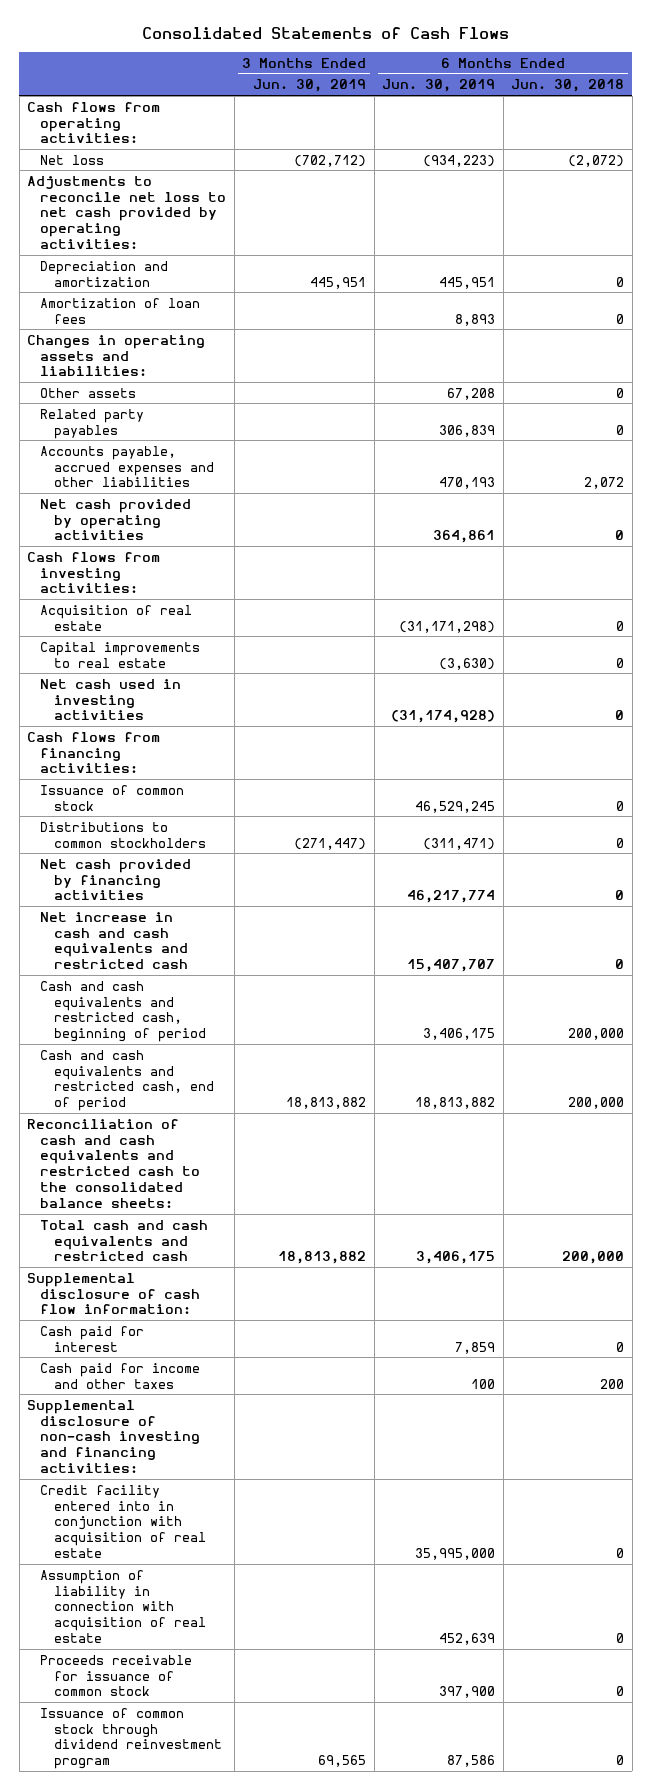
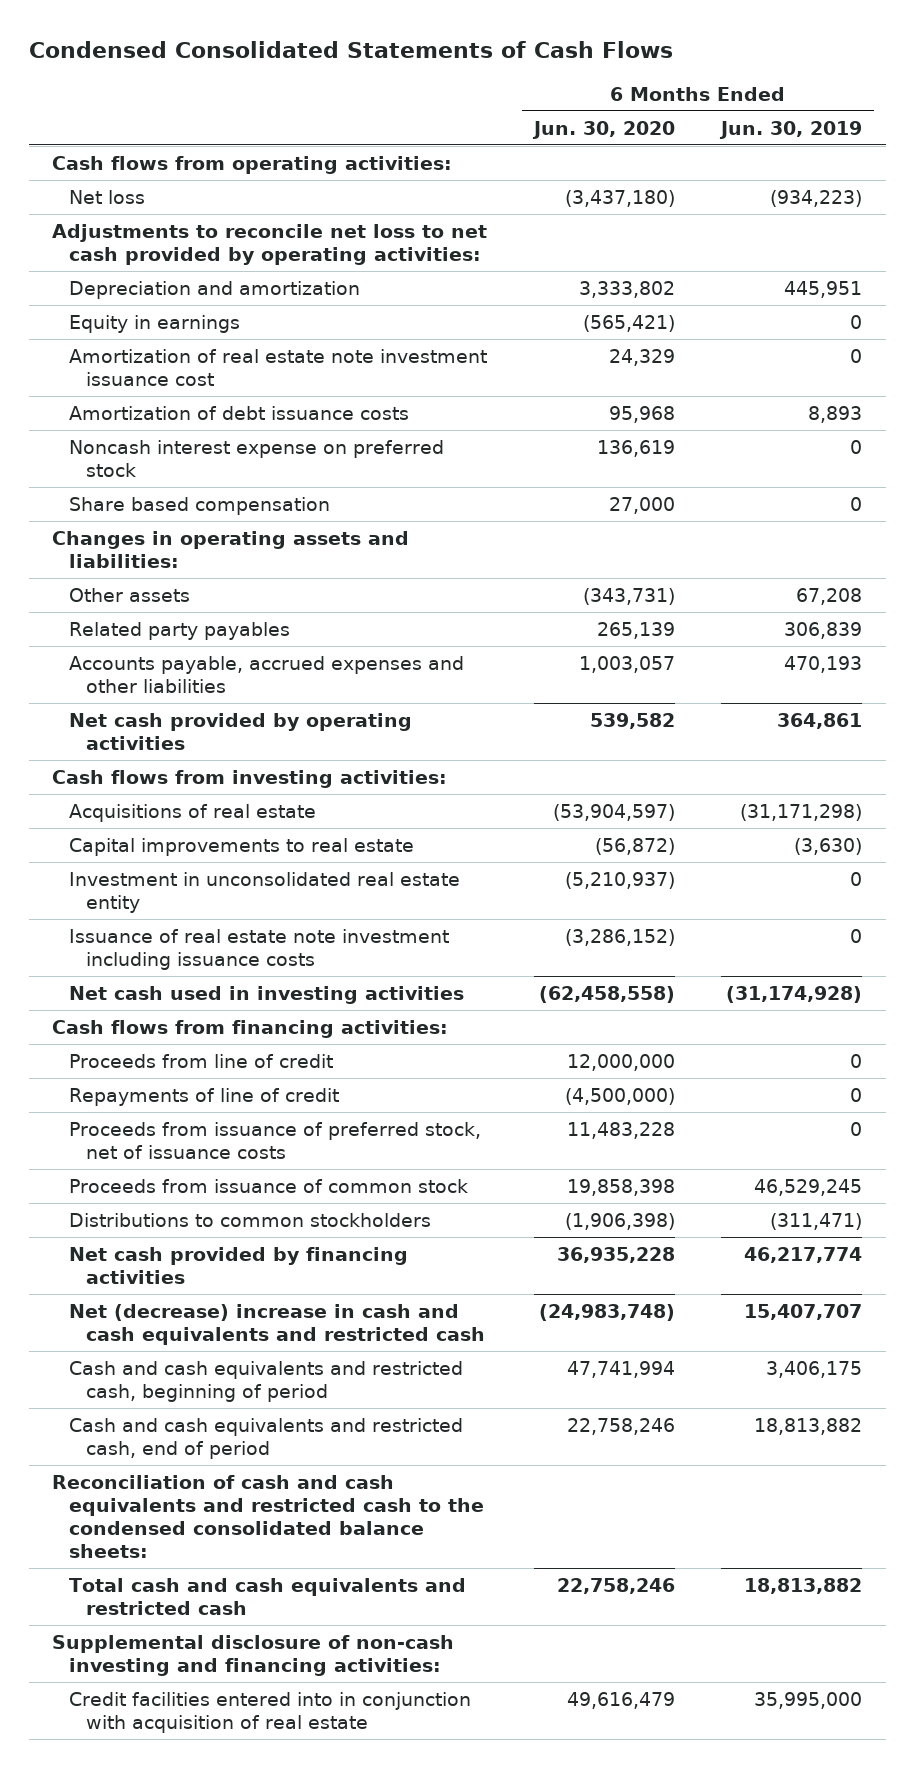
- Consolidated Statements of Cash Flows
+ Condensed Consolidated Statements of Cash Flows
- | 3 Months Ended Jun. 30, 2019 | 6 Months Ended Jun. 30, 2019 | 6 Months Ended Jun. 30, 2018
+ | 6 Months Ended Jun. 30, 2020 | 6 Months Ended Jun. 30, 2019
- Amortization of loan fees | | 8,893 | 0
+ Equity in earnings | (565,421) | 0
+ Amortization of real estate note investment issuance cost | 24,329 | 0
+ Amortization of debt issuance costs | 95,968 | 8,893
+ Noncash interest expense on preferred stock | 136,619 | 0
+ Share based compensation | 27,000 | 0
- Acquisition of real estate | | (31,171,298) | 0
+ Acquisitions of real estate | (53,904,597) | (31,171,298)
+ Investment in unconsolidated real estate entity | (5,210,937) | 0
+ Issuance of real estate note investment including issuance costs | (3,286,152) | 0
- Issuance of common stock | | 46,529,245 | 0
+ Proceeds from line of credit | 12,000,000 | 0
+ Repayments of line of credit | (4,500,000) | 0
+ Proceeds from issuance of preferred stock, net of issuance costs | 11,483,228 | 0
+ Proceeds from issuance of common stock | 19,858,398 | 46,529,245
- Net increase in cash and cash equivalents and restricted cash | | 15,407,707 | 0
+ Net (decrease) increase in cash and cash equivalents and restricted cash | (24,983,748) | 15,407,707
- Reconciliation of cash and cash equivalents and restricted cash to the consolidated balance sheets:
- Total cash and cash equivalents and restricted cash | 18,813,882 | 3,406,175 | 200,000
- Supplemental disclosure of cash flow information:
- Cash paid for interest | | 7,859 | 0
- Cash paid for income and other taxes | | 100 | 200
+ Reconciliation of cash and cash equivalents and restricted cash to the condensed consolidated balance sheets:
+ Total cash and cash equivalents and restricted cash | 22,758,246 | 18,813,882
- Credit facility entered into in conjunction with acquisition of real estate | | 35,995,000 | 0
- Assumption of liability in connection with acquisition of real estate | | 452,639 | 0
- Proceeds receivable for issuance of common stock | | 397,900 | 0
- Issuance of common stock through dividend reinvestment program | 69,565 | 87,586 | 0
+ Credit facilities entered into in conjunction with acquisition of real estate | 49,616,479 | 35,995,000

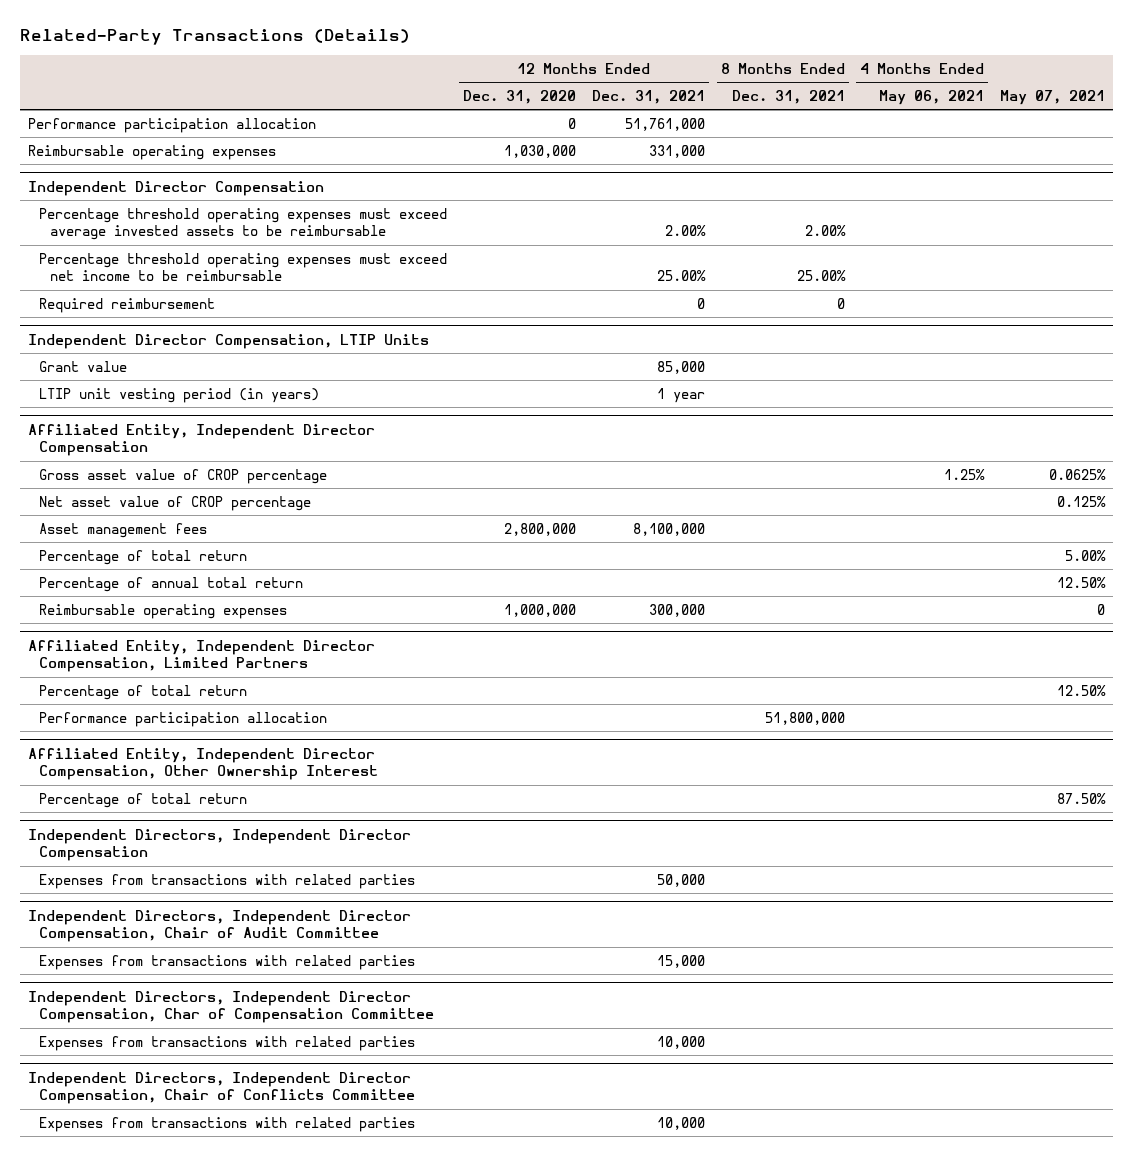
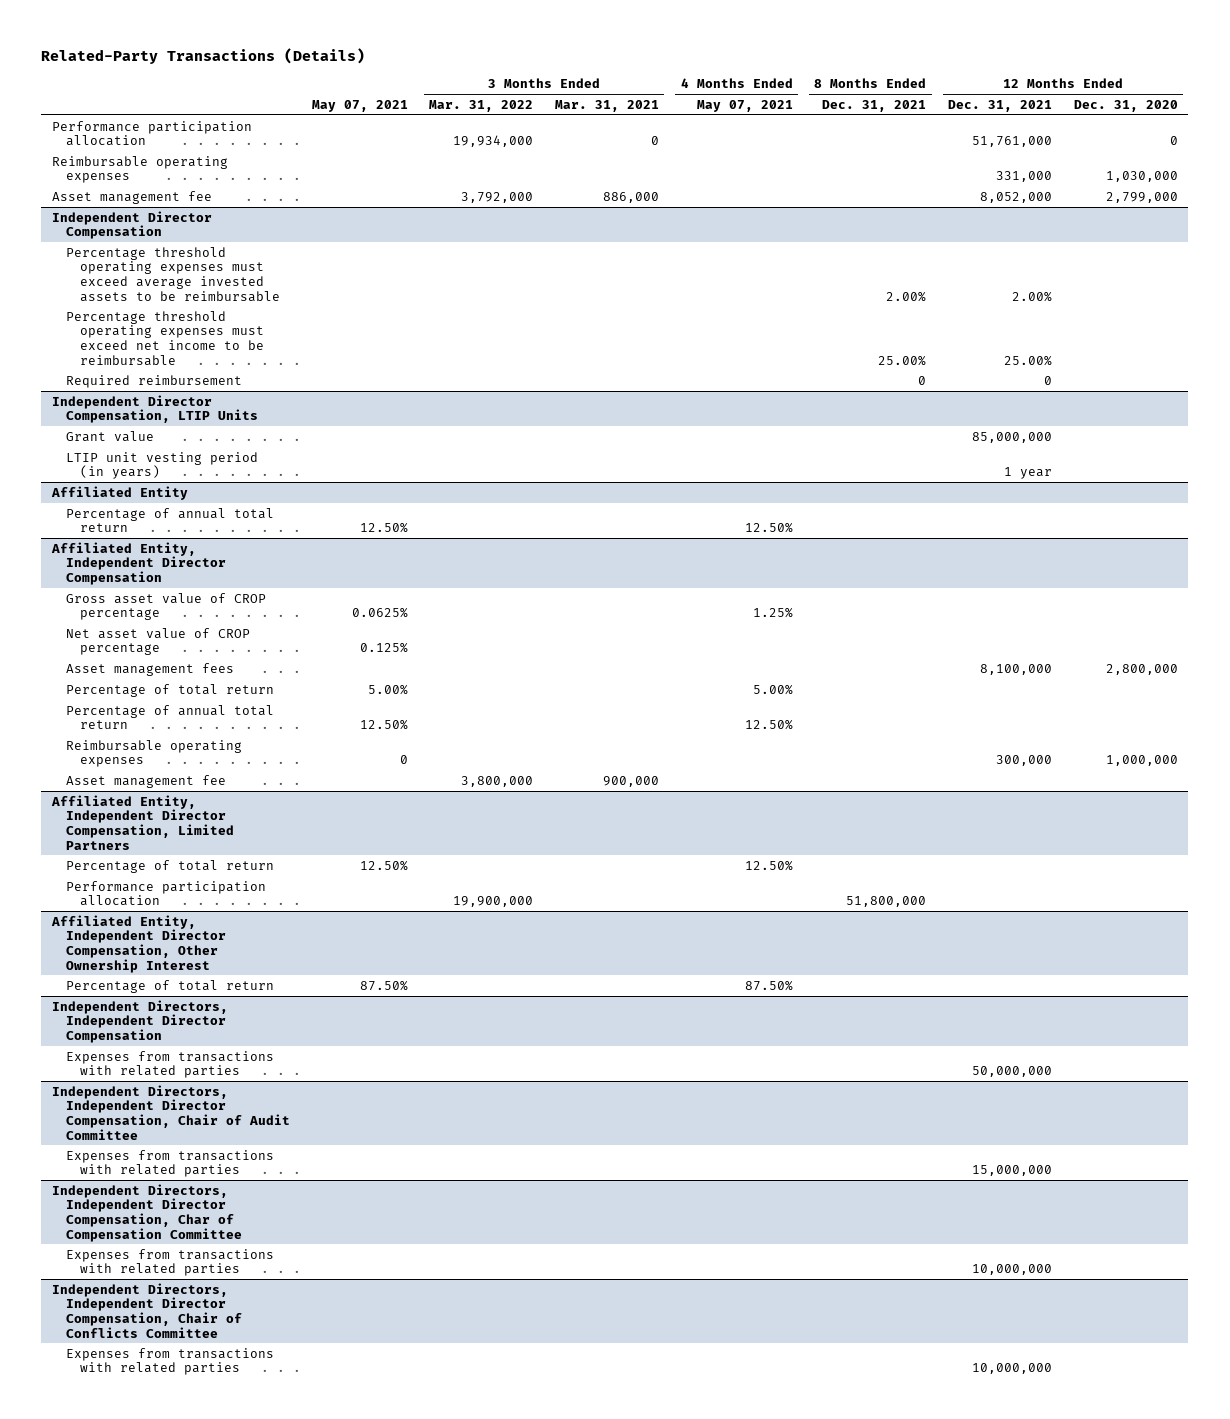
- | 12 Months Ended Dec. 31, 2020 | 12 Months Ended Dec. 31, 2021 | 8 Months Ended Dec. 31, 2021 | 4 Months Ended May 06, 2021 | May 07, 2021
+ | May 07, 2021 | 3 Months Ended Mar. 31, 2022 | 3 Months Ended Mar. 31, 2021 | 4 Months Ended May 07, 2021 | 8 Months Ended Dec. 31, 2021 | 12 Months Ended Dec. 31, 2021 | 12 Months Ended Dec. 31, 2020
+ Asset management fee | | 3,792,000 | 886,000 | | | 8,052,000 | 2,799,000
@ Independent Director Compensation, LTIP Units
- Grant value | | 85,000 | | |
+ Grant value | | | | | | 85,000,000 |
+ Affiliated Entity
+ Percentage of annual total return | 12.50% | | | 12.50% | | |
@ Affiliated Entity, Independent Director Compensation
+ Asset management fee | | 3,800,000 | 900,000 | | | |
@ Independent Directors, Independent Director Compensation
- Expenses from transactions with related parties | | 50,000 | | |
+ Expenses from transactions with related parties | | | | | | 50,000,000 |
@ Independent Directors, Independent Director Compensation, Chair of Audit Committee
- Expenses from transactions with related parties | | 15,000 | | |
+ Expenses from transactions with related parties | | | | | | 15,000,000 |
@ Independent Directors, Independent Director Compensation, Char of Compensation Committee
- Expenses from transactions with related parties | | 10,000 | | |
+ Expenses from transactions with related parties | | | | | | 10,000,000 |
@ Independent Directors, Independent Director Compensation, Chair of Conflicts Committee
- Expenses from transactions with related parties | | 10,000 | | |
+ Expenses from transactions with related parties | | | | | | 10,000,000 |

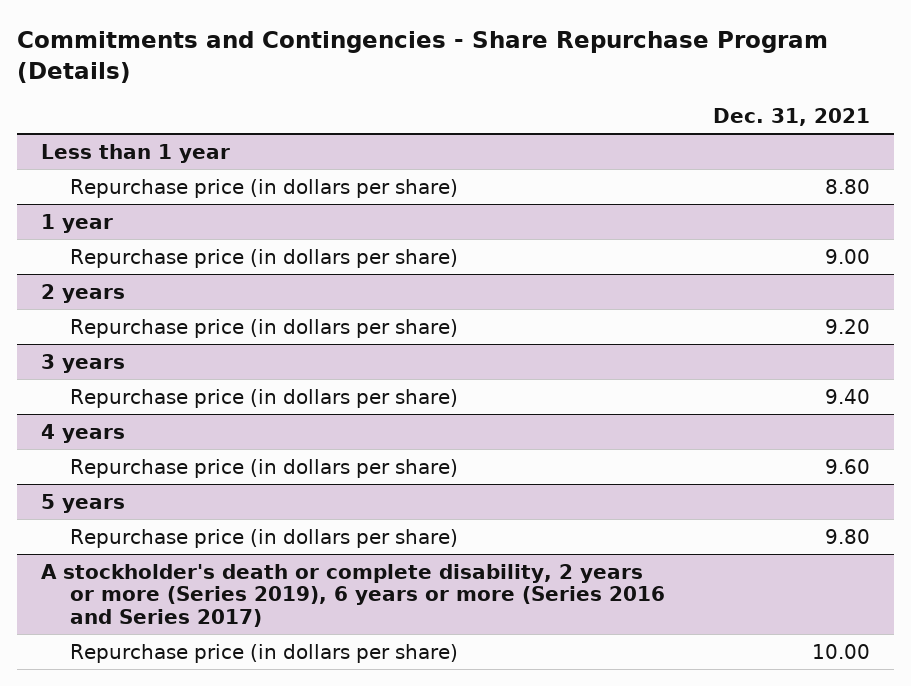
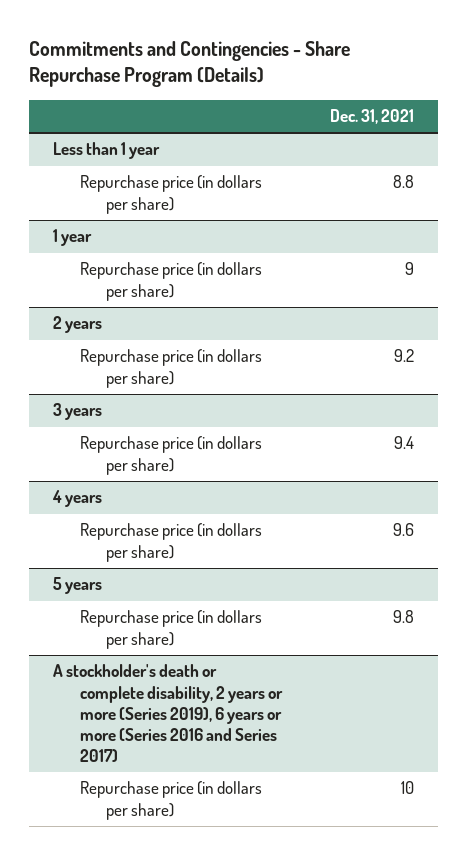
@ Less than 1 year
- Repurchase price (in dollars per share) | 8.80
+ Repurchase price (in dollars per share) | 8.8
@ 1 year
- Repurchase price (in dollars per share) | 9.00
+ Repurchase price (in dollars per share) | 9
@ 2 years
- Repurchase price (in dollars per share) | 9.20
+ Repurchase price (in dollars per share) | 9.2
@ 3 years
- Repurchase price (in dollars per share) | 9.40
+ Repurchase price (in dollars per share) | 9.4
@ 4 years
- Repurchase price (in dollars per share) | 9.60
+ Repurchase price (in dollars per share) | 9.6
@ 5 years
- Repurchase price (in dollars per share) | 9.80
+ Repurchase price (in dollars per share) | 9.8
@ A stockholder's death or complete disability, 2 years or more (Series 2019), 6 years or more (Series 2016 and Series 2017)
- Repurchase price (in dollars per share) | 10.00
+ Repurchase price (in dollars per share) | 10

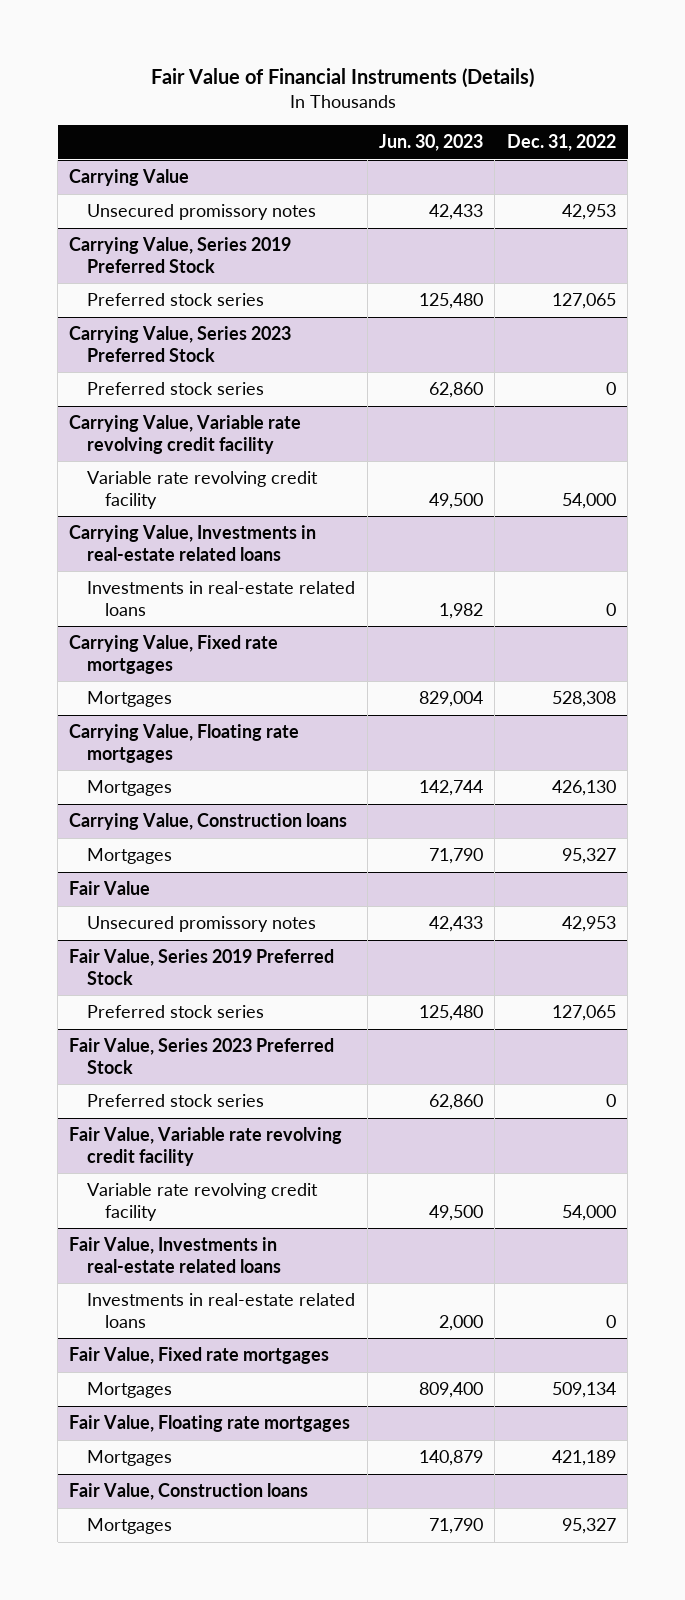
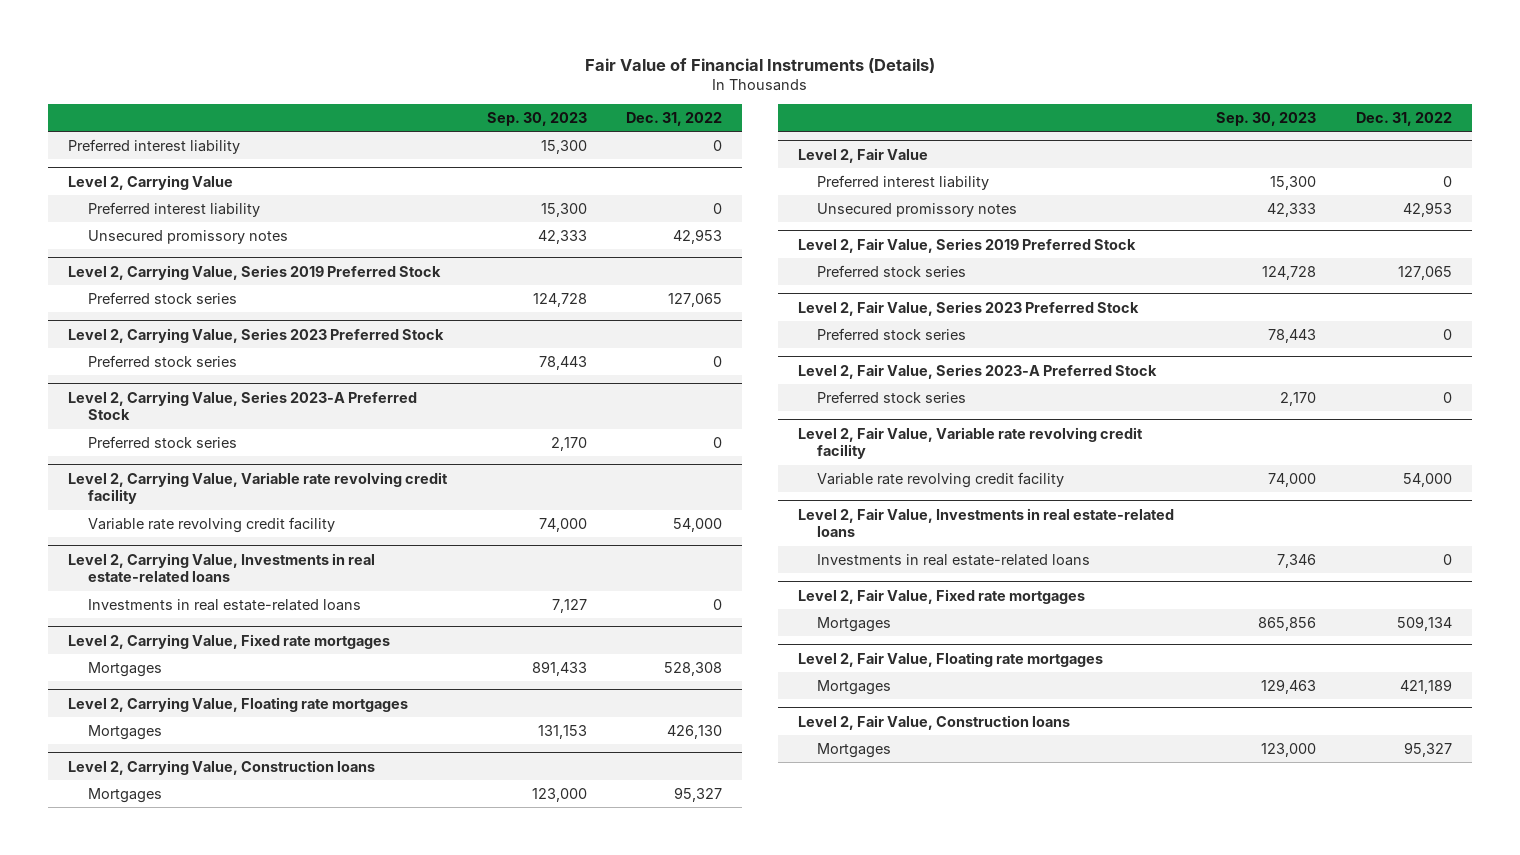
- | Jun. 30, 2023 | Dec. 31, 2022
+ | Sep. 30, 2023 | Dec. 31, 2022
- Carrying Value
+ Preferred interest liability | 15,300 | 0
+ Level 2, Carrying Value
+ Preferred interest liability | 15,300 | 0
- Carrying Value, Series 2019 Preferred Stock
+ Level 2, Carrying Value, Series 2019 Preferred Stock
- Carrying Value, Series 2023 Preferred Stock
+ Level 2, Carrying Value, Series 2023 Preferred Stock
- Carrying Value, Variable rate revolving credit facility
+ Level 2, Carrying Value, Series 2023-A Preferred Stock
+ Preferred stock series | 2,170 | 0
+ Level 2, Carrying Value, Variable rate revolving credit facility
- Carrying Value, Investments in real-estate related loans
- Investments in real-estate related loans | 1,982 | 0
- Carrying Value, Fixed rate mortgages
+ Level 2, Carrying Value, Investments in real estate-related loans
+ Investments in real estate-related loans | 7,127 | 0
+ Level 2, Carrying Value, Fixed rate mortgages
- Carrying Value, Floating rate mortgages
+ Level 2, Carrying Value, Floating rate mortgages
- Carrying Value, Construction loans
+ Level 2, Carrying Value, Construction loans
- Fair Value
+ Level 2, Fair Value
+ Preferred interest liability | 15,300 | 0
- Fair Value, Series 2019 Preferred Stock
+ Level 2, Fair Value, Series 2019 Preferred Stock
- Fair Value, Series 2023 Preferred Stock
+ Level 2, Fair Value, Series 2023 Preferred Stock
- Fair Value, Variable rate revolving credit facility
+ Level 2, Fair Value, Series 2023-A Preferred Stock
+ Preferred stock series | 2,170 | 0
+ Level 2, Fair Value, Variable rate revolving credit facility
- Fair Value, Investments in real-estate related loans
- Investments in real-estate related loans | 2,000 | 0
- Fair Value, Fixed rate mortgages
+ Level 2, Fair Value, Investments in real estate-related loans
+ Investments in real estate-related loans | 7,346 | 0
+ Level 2, Fair Value, Fixed rate mortgages
- Fair Value, Floating rate mortgages
+ Level 2, Fair Value, Floating rate mortgages
- Fair Value, Construction loans
+ Level 2, Fair Value, Construction loans

